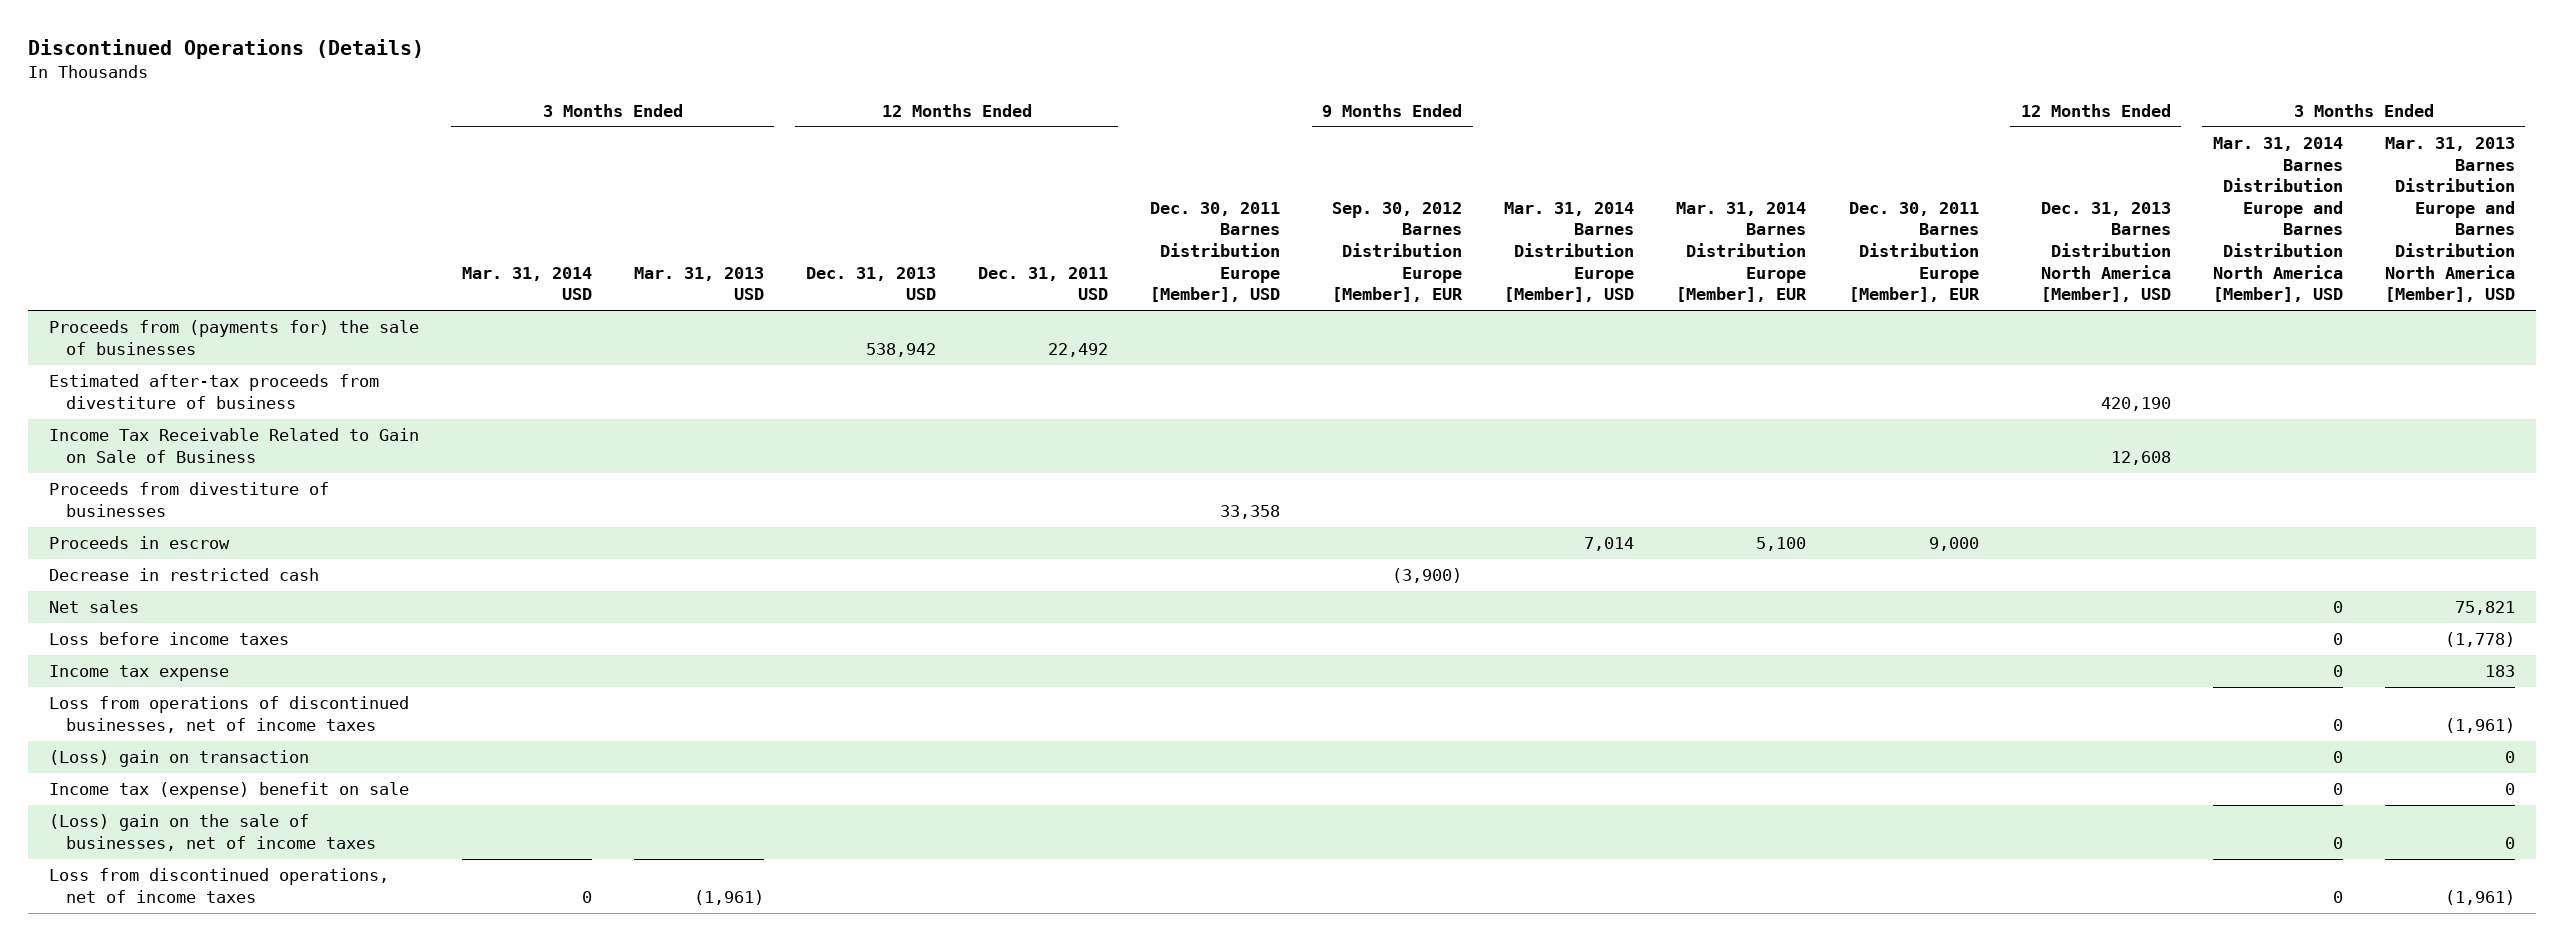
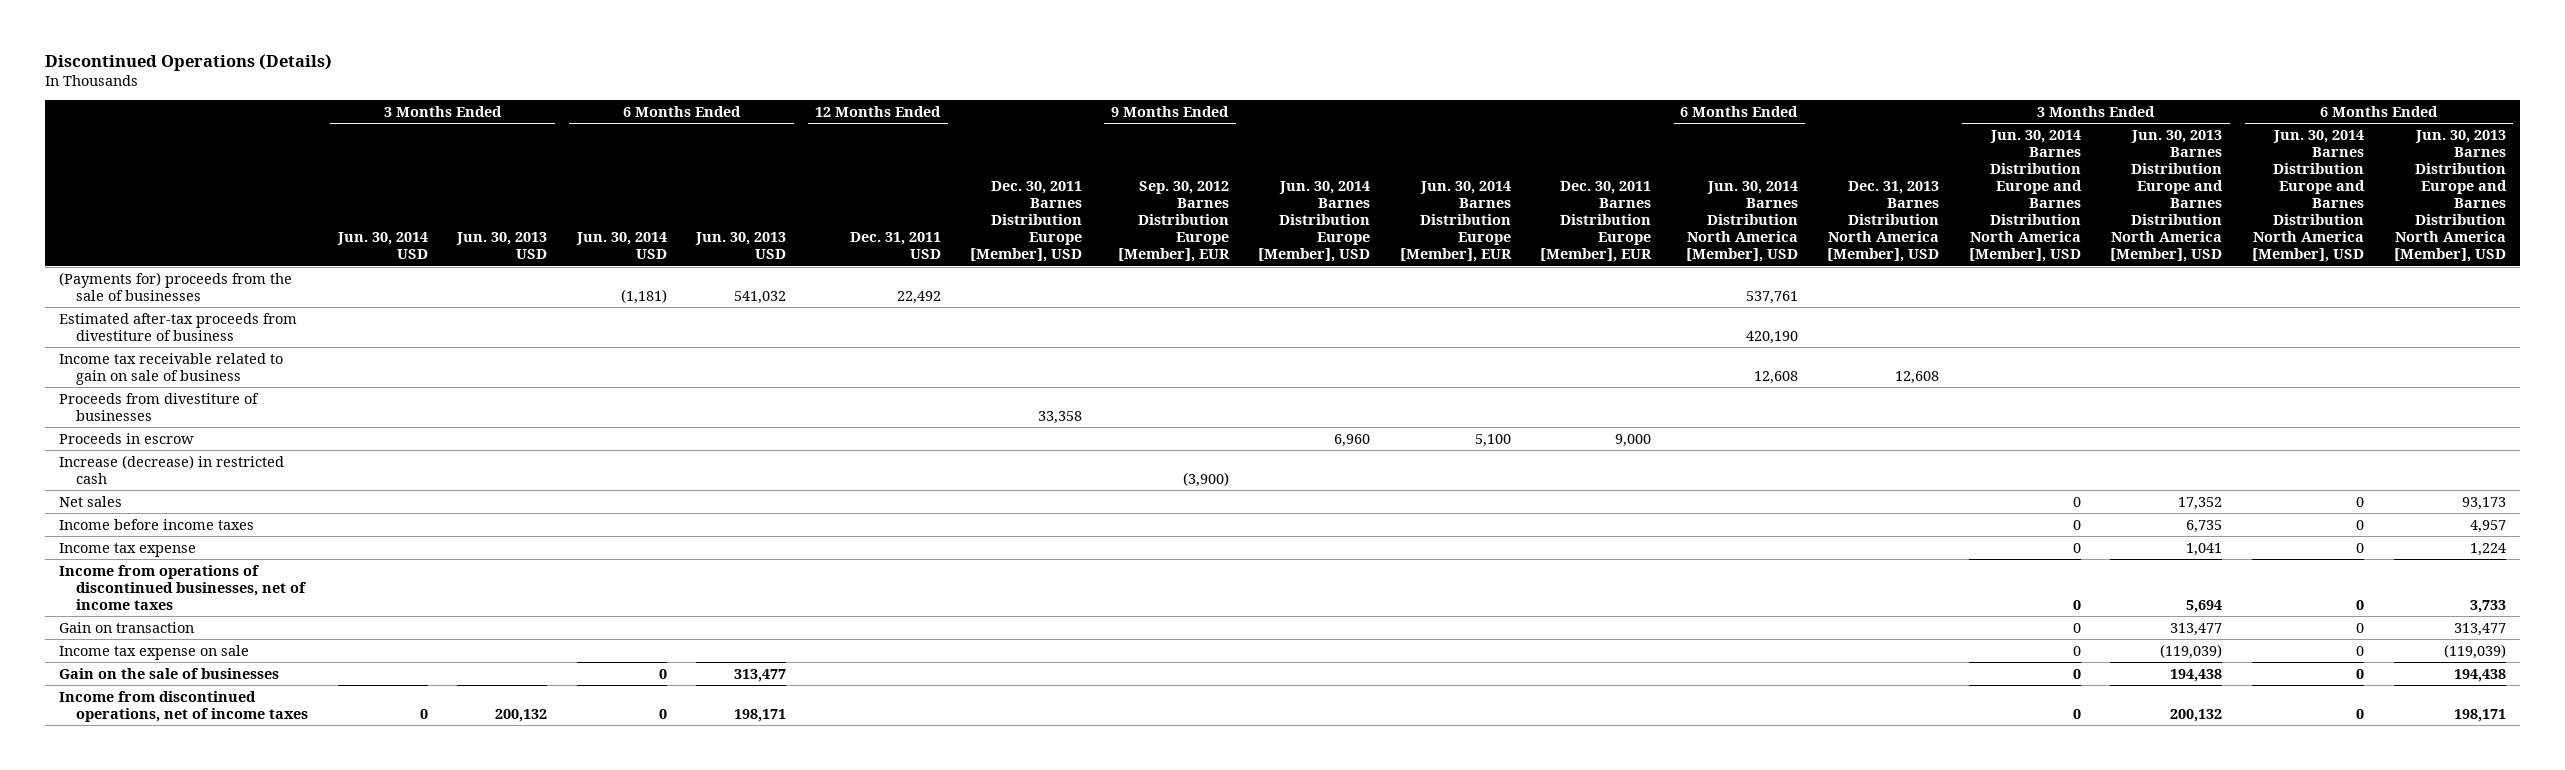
- | 3 Months Ended Mar. 31, 2014 USD | 3 Months Ended Mar. 31, 2013 USD | 12 Months Ended Dec. 31, 2013 USD | 12 Months Ended Dec. 31, 2011 USD | Dec. 30, 2011 Barnes Distribution Europe [Member], USD | 9 Months Ended Sep. 30, 2012 Barnes Distribution Europe [Member], EUR | Mar. 31, 2014 Barnes Distribution Europe [Member], USD | Mar. 31, 2014 Barnes Distribution Europe [Member], EUR | Dec. 30, 2011 Barnes Distribution Europe [Member], EUR | 12 Months Ended Dec. 31, 2013 Barnes Distribution North America [Member], USD | 3 Months Ended Mar. 31, 2014 Barnes Distribution Europe and Barnes Distribution North America [Member], USD | 3 Months Ended Mar. 31, 2013 Barnes Distribution Europe and Barnes Distribution North America [Member], USD
+ | 3 Months Ended Jun. 30, 2014 USD | 3 Months Ended Jun. 30, 2013 USD | 6 Months Ended Jun. 30, 2014 USD | 6 Months Ended Jun. 30, 2013 USD | 12 Months Ended Dec. 31, 2011 USD | Dec. 30, 2011 Barnes Distribution Europe [Member], USD | 9 Months Ended Sep. 30, 2012 Barnes Distribution Europe [Member], EUR | Jun. 30, 2014 Barnes Distribution Europe [Member], USD | Jun. 30, 2014 Barnes Distribution Europe [Member], EUR | Dec. 30, 2011 Barnes Distribution Europe [Member], EUR | 6 Months Ended Jun. 30, 2014 Barnes Distribution North America [Member], USD | Dec. 31, 2013 Barnes Distribution North America [Member], USD | 3 Months Ended Jun. 30, 2014 Barnes Distribution Europe and Barnes Distribution North America [Member], USD | 3 Months Ended Jun. 30, 2013 Barnes Distribution Europe and Barnes Distribution North America [Member], USD | 6 Months Ended Jun. 30, 2014 Barnes Distribution Europe and Barnes Distribution North America [Member], USD | 6 Months Ended Jun. 30, 2013 Barnes Distribution Europe and Barnes Distribution North America [Member], USD
- Proceeds from (payments for) the sale of businesses | | | 538,942 | 22,492 | | | | | | | |
+ (Payments for) proceeds from the sale of businesses | | | (1,181) | 541,032 | 22,492 | | | | | | 537,761 | | | | |
- Income Tax Receivable Related to Gain on Sale of Business | | | | | | | | | | 12,608 | |
+ Income tax receivable related to gain on sale of business | | | | | | | | | | | 12,608 | 12,608 | | | |
- Decrease in restricted cash | | | | | | (3,900) | | | | | |
+ Increase (decrease) in restricted cash | | | | | | | (3,900) | | | | | | | | |
- Loss before income taxes | | | | | | | | | | | 0 | (1,778)
+ Income before income taxes | | | | | | | | | | | | | 0 | 6,735 | 0 | 4,957
- Loss from operations of discontinued businesses, net of income taxes | | | | | | | | | | | 0 | (1,961)
- (Loss) gain on transaction | | | | | | | | | | | 0 | 0
- Income tax (expense) benefit on sale | | | | | | | | | | | 0 | 0
- (Loss) gain on the sale of businesses, net of income taxes | | | | | | | | | | | 0 | 0
- Loss from discontinued operations, net of income taxes | 0 | (1,961) | | | | | | | | | 0 | (1,961)
+ Income from operations of discontinued businesses, net of income taxes | | | | | | | | | | | | | 0 | 5,694 | 0 | 3,733
+ Gain on transaction | | | | | | | | | | | | | 0 | 313,477 | 0 | 313,477
+ Income tax expense on sale | | | | | | | | | | | | | 0 | (119,039) | 0 | (119,039)
+ Gain on the sale of businesses | | | 0 | 313,477 | | | | | | | | | 0 | 194,438 | 0 | 194,438
+ Income from discontinued operations, net of income taxes | 0 | 200,132 | 0 | 198,171 | | | | | | | | | 0 | 200,132 | 0 | 198,171

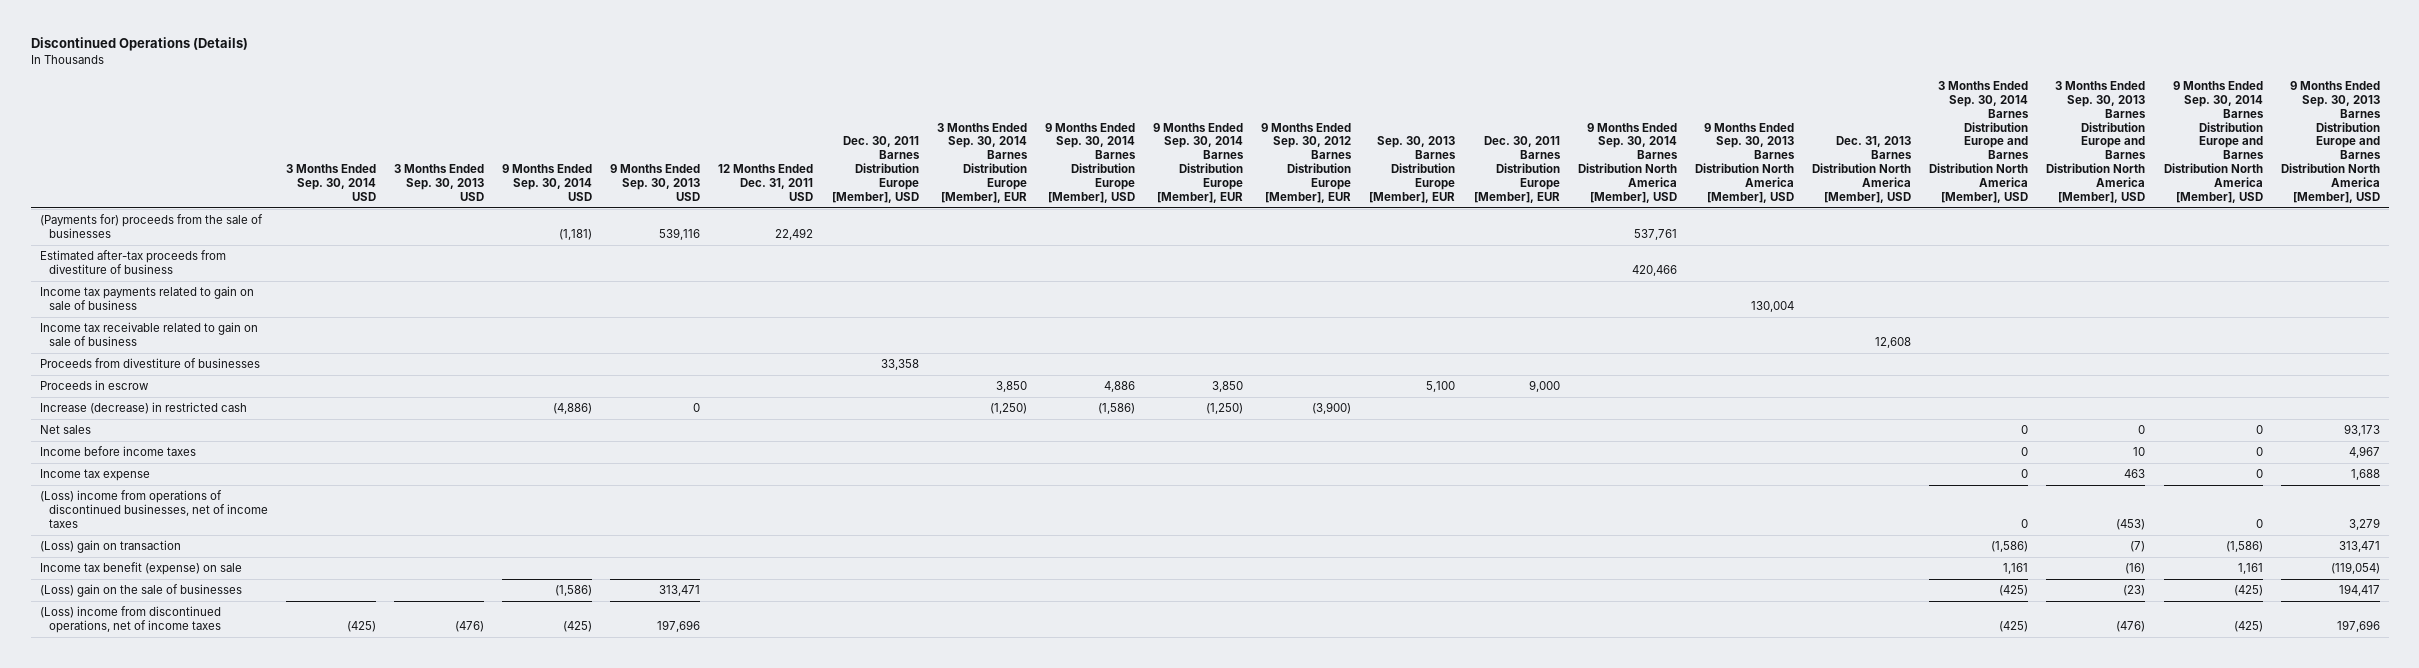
- | 3 Months Ended Jun. 30, 2014 USD | 3 Months Ended Jun. 30, 2013 USD | 6 Months Ended Jun. 30, 2014 USD | 6 Months Ended Jun. 30, 2013 USD | 12 Months Ended Dec. 31, 2011 USD | Dec. 30, 2011 Barnes Distribution Europe [Member], USD | 9 Months Ended Sep. 30, 2012 Barnes Distribution Europe [Member], EUR | Jun. 30, 2014 Barnes Distribution Europe [Member], USD | Jun. 30, 2014 Barnes Distribution Europe [Member], EUR | Dec. 30, 2011 Barnes Distribution Europe [Member], EUR | 6 Months Ended Jun. 30, 2014 Barnes Distribution North America [Member], USD | Dec. 31, 2013 Barnes Distribution North America [Member], USD | 3 Months Ended Jun. 30, 2014 Barnes Distribution Europe and Barnes Distribution North America [Member], USD | 3 Months Ended Jun. 30, 2013 Barnes Distribution Europe and Barnes Distribution North America [Member], USD | 6 Months Ended Jun. 30, 2014 Barnes Distribution Europe and Barnes Distribution North America [Member], USD | 6 Months Ended Jun. 30, 2013 Barnes Distribution Europe and Barnes Distribution North America [Member], USD
+ | 3 Months Ended Sep. 30, 2014 USD | 3 Months Ended Sep. 30, 2013 USD | 9 Months Ended Sep. 30, 2014 USD | 9 Months Ended Sep. 30, 2013 USD | 12 Months Ended Dec. 31, 2011 USD | Dec. 30, 2011 Barnes Distribution Europe [Member], USD | 3 Months Ended Sep. 30, 2014 Barnes Distribution Europe [Member], EUR | 9 Months Ended Sep. 30, 2014 Barnes Distribution Europe [Member], USD | 9 Months Ended Sep. 30, 2014 Barnes Distribution Europe [Member], EUR | 9 Months Ended Sep. 30, 2012 Barnes Distribution Europe [Member], EUR | Sep. 30, 2013 Barnes Distribution Europe [Member], EUR | Dec. 30, 2011 Barnes Distribution Europe [Member], EUR | 9 Months Ended Sep. 30, 2014 Barnes Distribution North America [Member], USD | 9 Months Ended Sep. 30, 2013 Barnes Distribution North America [Member], USD | Dec. 31, 2013 Barnes Distribution North America [Member], USD | 3 Months Ended Sep. 30, 2014 Barnes Distribution Europe and Barnes Distribution North America [Member], USD | 3 Months Ended Sep. 30, 2013 Barnes Distribution Europe and Barnes Distribution North America [Member], USD | 9 Months Ended Sep. 30, 2014 Barnes Distribution Europe and Barnes Distribution North America [Member], USD | 9 Months Ended Sep. 30, 2013 Barnes Distribution Europe and Barnes Distribution North America [Member], USD
+ Income tax payments related to gain on sale of business | | | | | | | | | | | | | | 130,004 | | | | |
- Income from operations of discontinued businesses, net of income taxes | | | | | | | | | | | | | 0 | 5,694 | 0 | 3,733
- Gain on transaction | | | | | | | | | | | | | 0 | 313,477 | 0 | 313,477
- Income tax expense on sale | | | | | | | | | | | | | 0 | (119,039) | 0 | (119,039)
- Gain on the sale of businesses | | | 0 | 313,477 | | | | | | | | | 0 | 194,438 | 0 | 194,438
- Income from discontinued operations, net of income taxes | 0 | 200,132 | 0 | 198,171 | | | | | | | | | 0 | 200,132 | 0 | 198,171
+ (Loss) income from operations of discontinued businesses, net of income taxes | | | | | | | | | | | | | | | | 0 | (453) | 0 | 3,279
+ (Loss) gain on transaction | | | | | | | | | | | | | | | | (1,586) | (7) | (1,586) | 313,471
+ Income tax benefit (expense) on sale | | | | | | | | | | | | | | | | 1,161 | (16) | 1,161 | (119,054)
+ (Loss) gain on the sale of businesses | | | (1,586) | 313,471 | | | | | | | | | | | | (425) | (23) | (425) | 194,417
+ (Loss) income from discontinued operations, net of income taxes | (425) | (476) | (425) | 197,696 | | | | | | | | | | | | (425) | (476) | (425) | 197,696

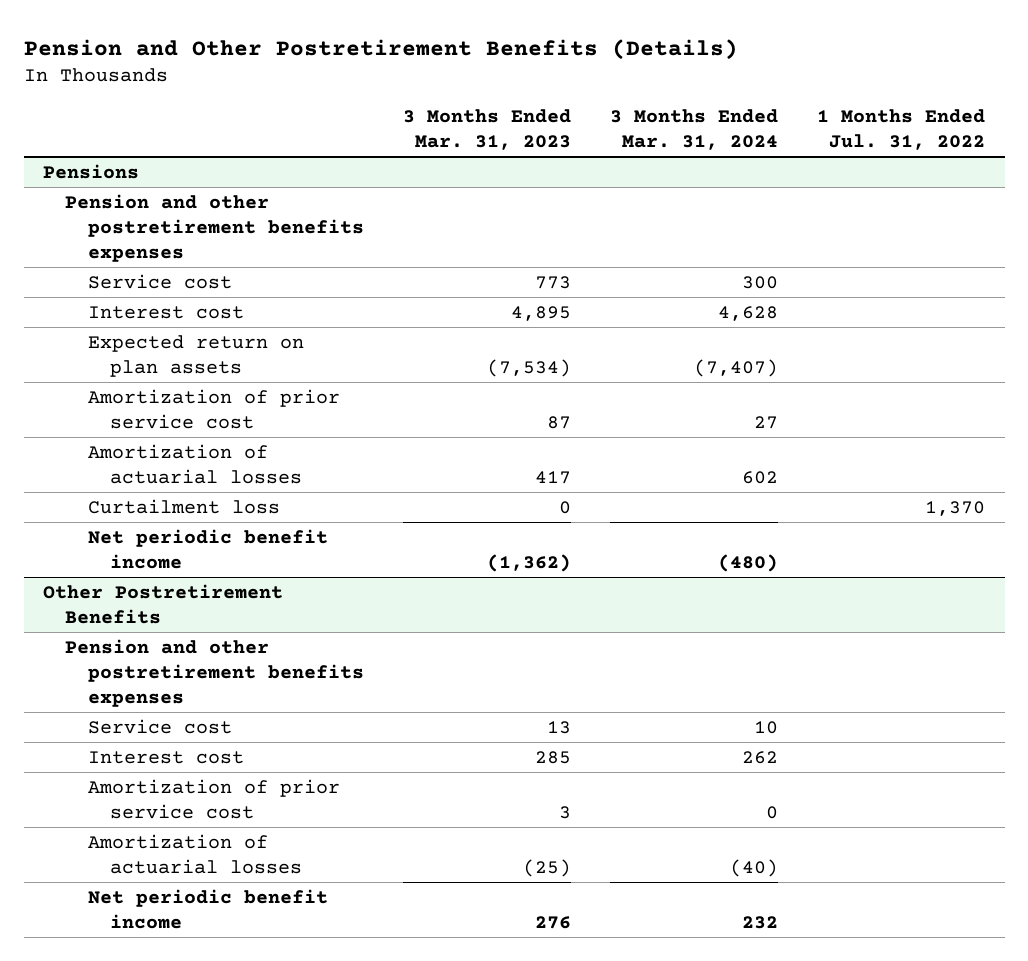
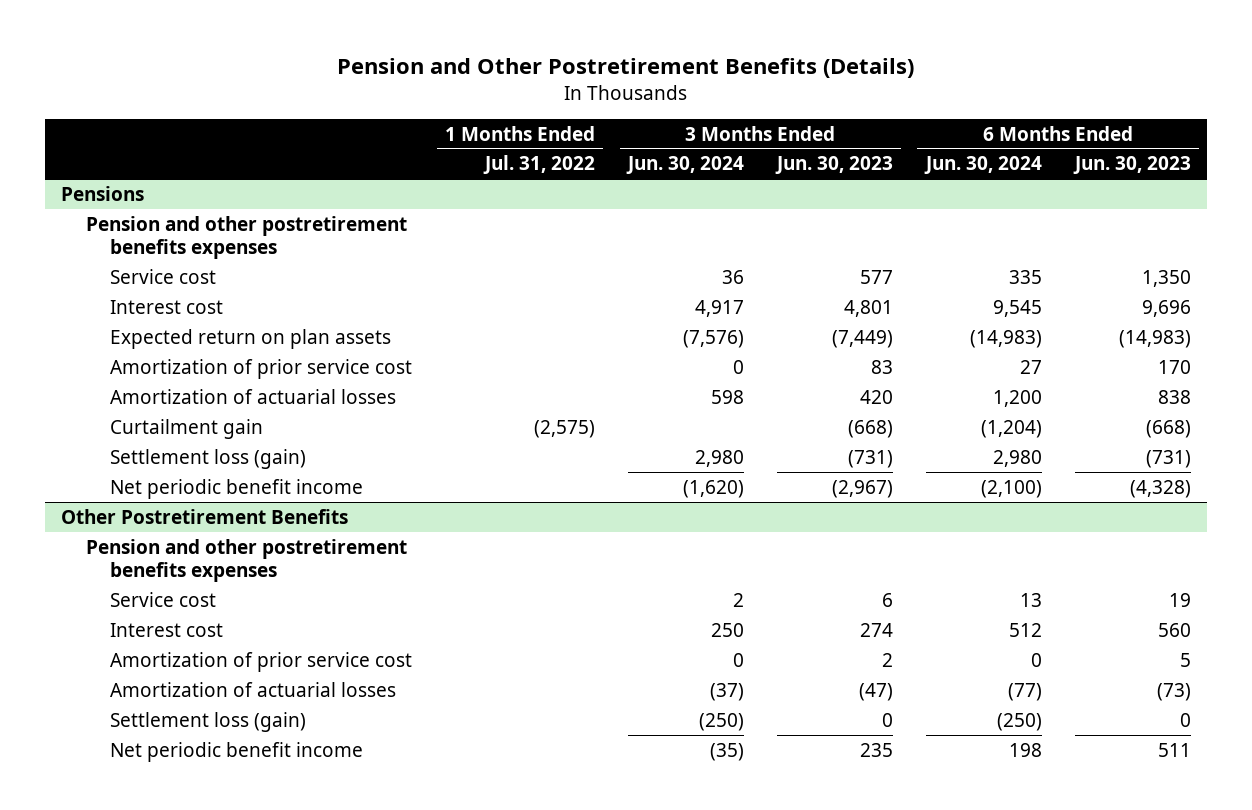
- | 3 Months Ended Mar. 31, 2023 | 3 Months Ended Mar. 31, 2024 | 1 Months Ended Jul. 31, 2022
+ | 1 Months Ended Jul. 31, 2022 | 3 Months Ended Jun. 30, 2024 | 3 Months Ended Jun. 30, 2023 | 6 Months Ended Jun. 30, 2024 | 6 Months Ended Jun. 30, 2023
@ Pensions
- Curtailment loss | 0 | | 1,370
+ Curtailment gain | (2,575) | | (668) | (1,204) | (668)
+ Settlement loss (gain) | | 2,980 | (731) | 2,980 | (731)
@ Other Postretirement Benefits
+ Settlement loss (gain) | | (250) | 0 | (250) | 0

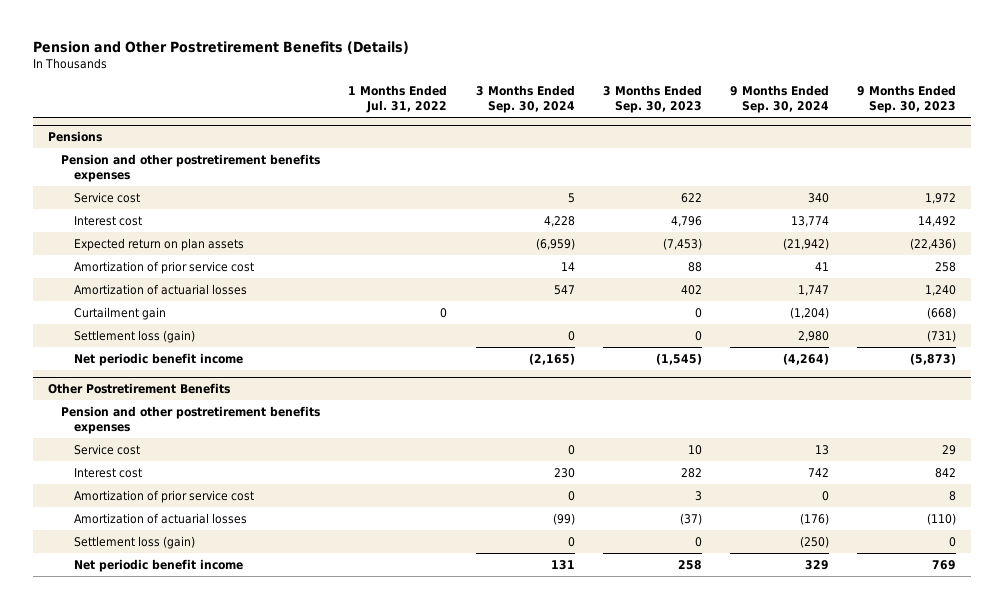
- | 1 Months Ended Jul. 31, 2022 | 3 Months Ended Jun. 30, 2024 | 3 Months Ended Jun. 30, 2023 | 6 Months Ended Jun. 30, 2024 | 6 Months Ended Jun. 30, 2023
+ | 1 Months Ended Jul. 31, 2022 | 3 Months Ended Sep. 30, 2024 | 3 Months Ended Sep. 30, 2023 | 9 Months Ended Sep. 30, 2024 | 9 Months Ended Sep. 30, 2023
@ Pensions
- Curtailment gain | (2,575) | | (668) | (1,204) | (668)
+ Curtailment gain | 0 | | 0 | (1,204) | (668)

